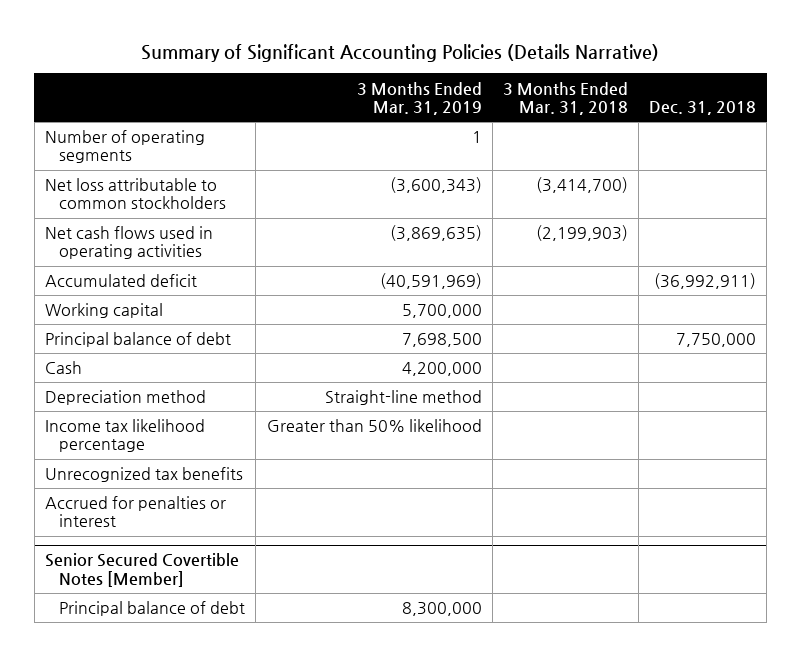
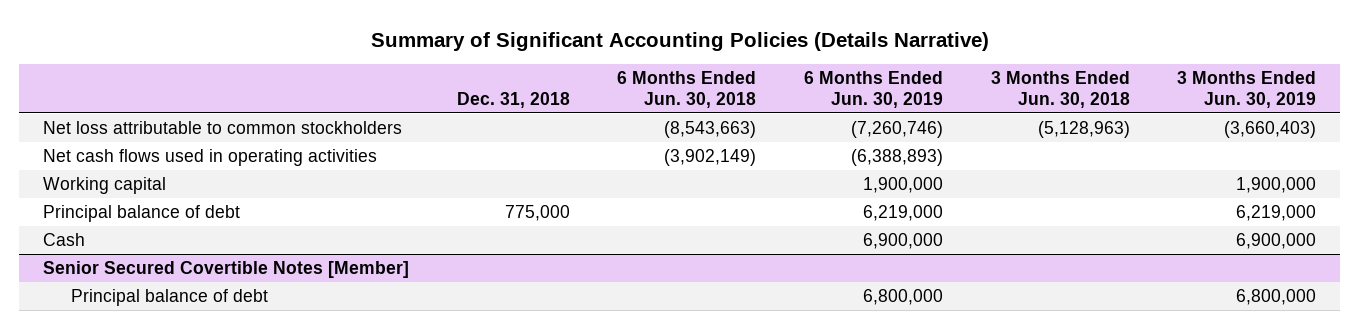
- | 3 Months Ended Mar. 31, 2019 | 3 Months Ended Mar. 31, 2018 | Dec. 31, 2018
+ | Dec. 31, 2018 | 6 Months Ended Jun. 30, 2018 | 6 Months Ended Jun. 30, 2019 | 3 Months Ended Jun. 30, 2018 | 3 Months Ended Jun. 30, 2019
- Number of operating segments | 1 | |
- Accumulated deficit | (40,591,969) | | (36,992,911)
- Principal balance of debt | 7,698,500 | | 7,750,000
+ Principal balance of debt | 775,000 | | 6,219,000 | | 6,219,000
- Depreciation method | Straight-line method | |
- Income tax likelihood percentage | Greater than 50% likelihood | |
- Unrecognized tax benefits
- Accrued for penalties or interest

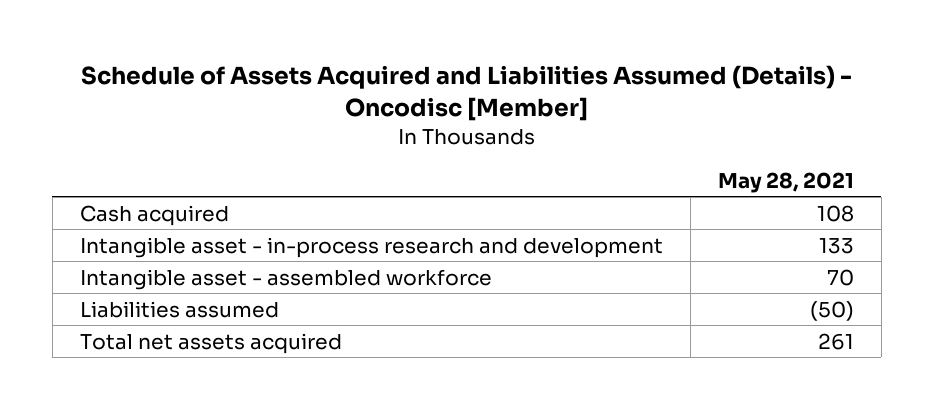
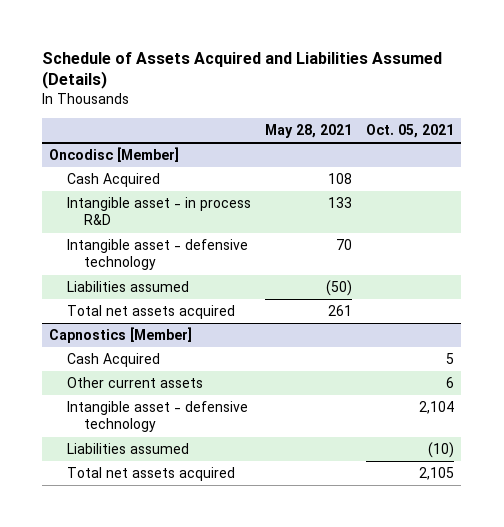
- Schedule of Assets Acquired and Liabilities Assumed (Details) - Oncodisc [Member]
+ Schedule of Assets Acquired and Liabilities Assumed (Details)
- | May 28, 2021
+ | May 28, 2021 | Oct. 05, 2021
- Cash acquired | 108
- Intangible asset - in-process research and development | 133
- Intangible asset - assembled workforce | 70
+ Oncodisc [Member]
+ Cash Acquired | 108 |
+ Intangible asset - in process R&D | 133 |
+ Intangible asset - defensive technology | 70 |
+ Capnostics [Member]
+ Cash Acquired | | 5
+ Other current assets | | 6
+ Intangible asset - defensive technology | | 2,104
+ Liabilities assumed | | (10)
+ Total net assets acquired | | 2,105

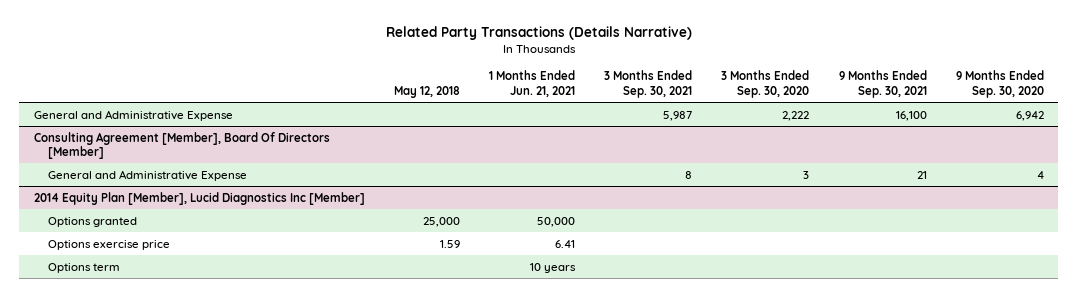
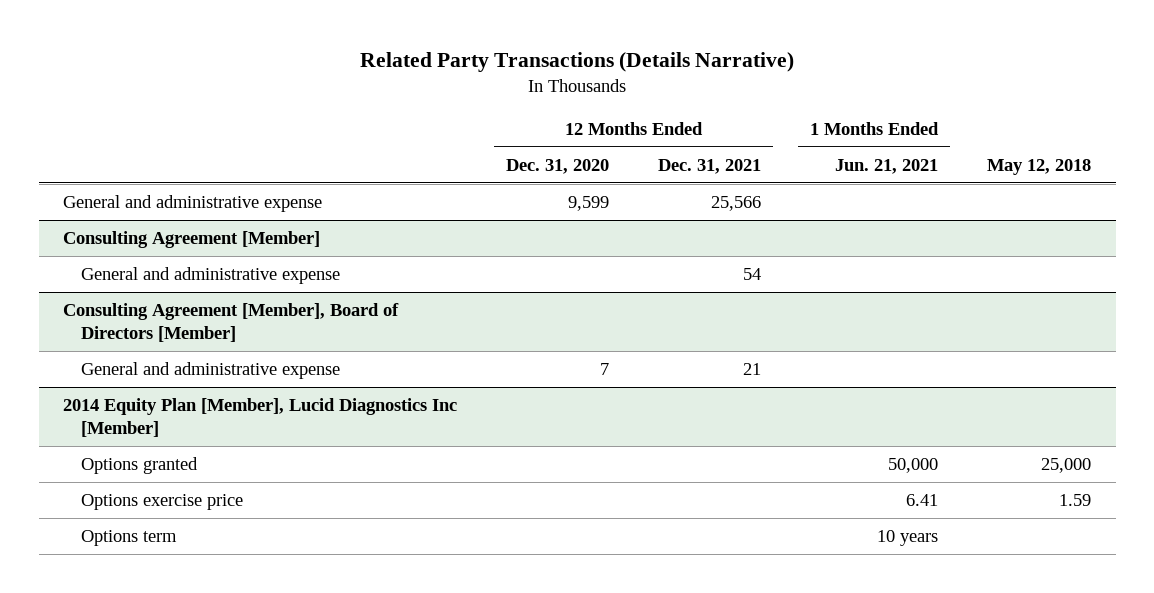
- | May 12, 2018 | 1 Months Ended Jun. 21, 2021 | 3 Months Ended Sep. 30, 2021 | 3 Months Ended Sep. 30, 2020 | 9 Months Ended Sep. 30, 2021 | 9 Months Ended Sep. 30, 2020
+ | 12 Months Ended Dec. 31, 2020 | 12 Months Ended Dec. 31, 2021 | 1 Months Ended Jun. 21, 2021 | May 12, 2018
- General and Administrative Expense | | | 5,987 | 2,222 | 16,100 | 6,942
- Consulting Agreement [Member], Board Of Directors [Member]
- General and Administrative Expense | | | 8 | 3 | 21 | 4
+ General and administrative expense | 9,599 | 25,566 | |
+ Consulting Agreement [Member]
+ General and administrative expense | | 54 | |
+ Consulting Agreement [Member], Board of Directors [Member]
+ General and administrative expense | 7 | 21 | |

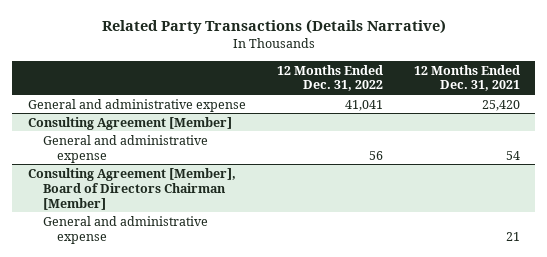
- | 12 Months Ended Dec. 31, 2020 | 12 Months Ended Dec. 31, 2021 | 1 Months Ended Jun. 21, 2021 | May 12, 2018
+ | 12 Months Ended Dec. 31, 2022 | 12 Months Ended Dec. 31, 2021
- General and administrative expense | 9,599 | 25,566 | |
+ General and administrative expense | 41,041 | 25,420
- Consulting Agreement [Member], Board of Directors [Member]
+ Consulting Agreement [Member], Board of Directors Chairman [Member]
- 2014 Equity Plan [Member], Lucid Diagnostics Inc [Member]
- Options granted | | | 50,000 | 25,000
- Options exercise price | | | 6.41 | 1.59
- Options term | | | 10 years |

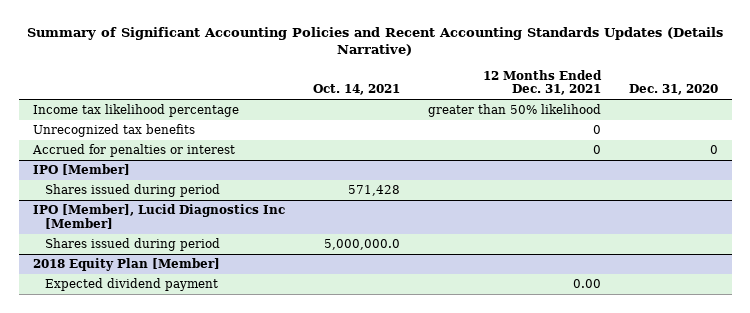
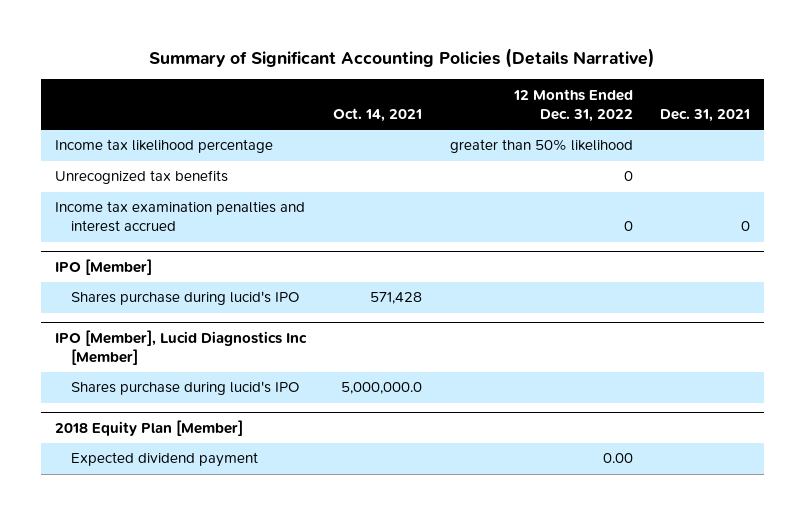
- Summary of Significant Accounting Policies and Recent Accounting Standards Updates (Details Narrative)
+ Summary of Significant Accounting Policies (Details Narrative)
- | Oct. 14, 2021 | 12 Months Ended Dec. 31, 2021 | Dec. 31, 2020
+ | Oct. 14, 2021 | 12 Months Ended Dec. 31, 2022 | Dec. 31, 2021
- Accrued for penalties or interest | | 0 | 0
+ Income tax examination penalties and interest accrued | | 0 | 0
@ IPO [Member]
- Shares issued during period | 571,428 | |
+ Shares purchase during lucid's IPO | 571,428 | |
@ IPO [Member], Lucid Diagnostics Inc [Member]
- Shares issued during period | 5,000,000.0 | |
+ Shares purchase during lucid's IPO | 5,000,000.0 | |

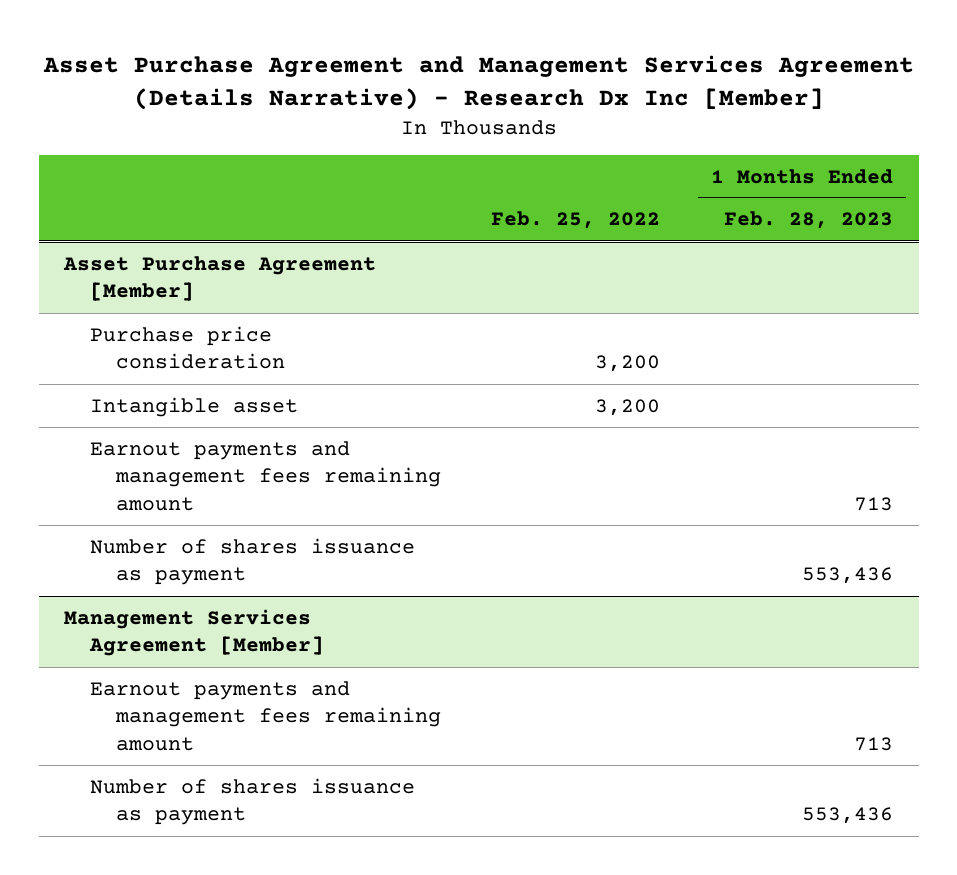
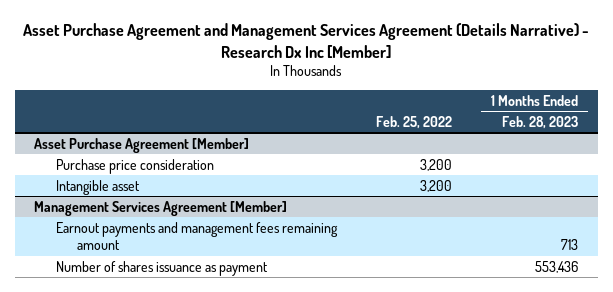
@ Asset Purchase Agreement [Member]
- Earnout payments and management fees remaining amount | | 713
- Number of shares issuance as payment | | 553,436

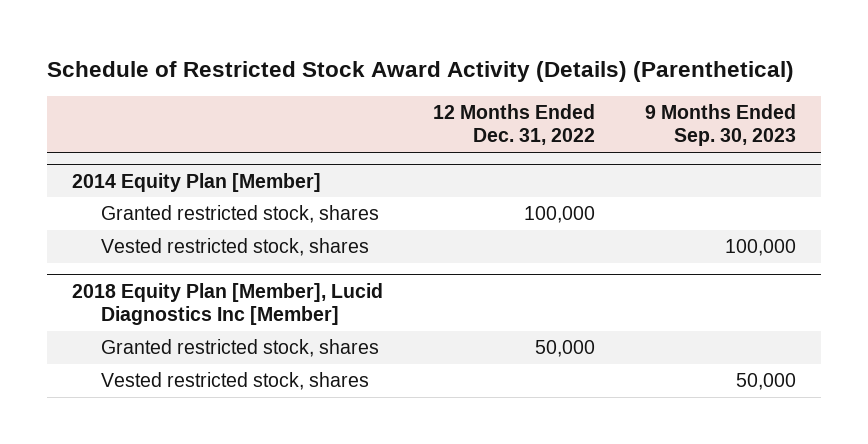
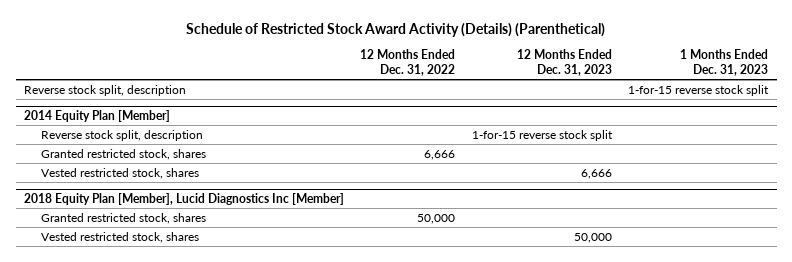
- | 12 Months Ended Dec. 31, 2022 | 9 Months Ended Sep. 30, 2023
+ | 12 Months Ended Dec. 31, 2022 | 12 Months Ended Dec. 31, 2023 | 1 Months Ended Dec. 31, 2023
+ Reverse stock split, description | | | 1-for-15 reverse stock split
@ 2014 Equity Plan [Member]
- Granted restricted stock, shares | 100,000 |
+ Reverse stock split, description | | 1-for-15 reverse stock split |
+ Granted restricted stock, shares | 6,666 | |

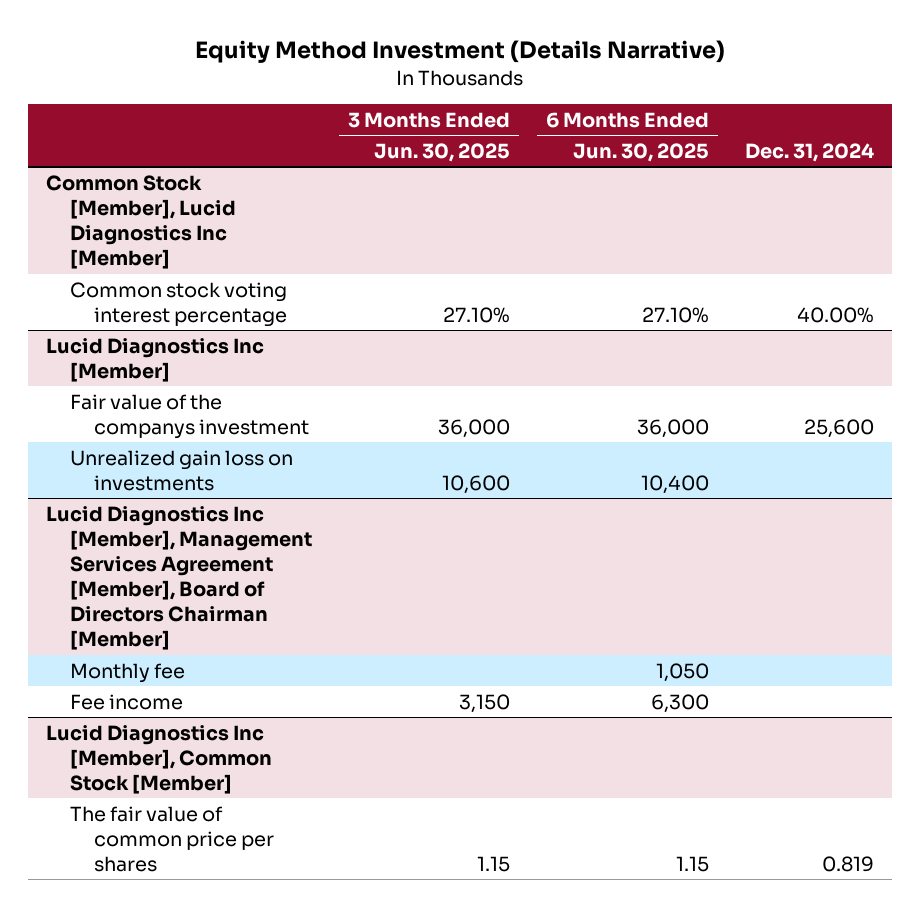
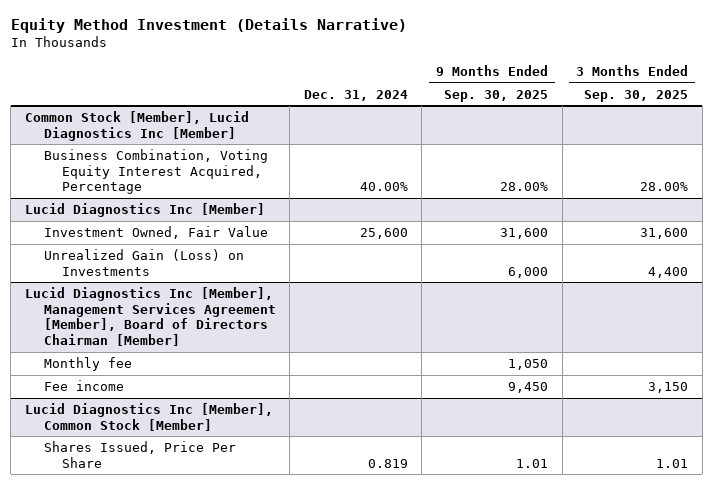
- | 3 Months Ended Jun. 30, 2025 | 6 Months Ended Jun. 30, 2025 | Dec. 31, 2024
+ | Dec. 31, 2024 | 9 Months Ended Sep. 30, 2025 | 3 Months Ended Sep. 30, 2025
@ Common Stock [Member], Lucid Diagnostics Inc [Member]
- Common stock voting interest percentage | 27.10% | 27.10% | 40.00%
+ Business Combination, Voting Equity Interest Acquired, Percentage | 40.00% | 28.00% | 28.00%
@ Lucid Diagnostics Inc [Member]
- Fair value of the companys investment | 36,000 | 36,000 | 25,600
- Unrealized gain loss on investments | 10,600 | 10,400 |
+ Investment Owned, Fair Value | 25,600 | 31,600 | 31,600
+ Unrealized Gain (Loss) on Investments | | 6,000 | 4,400
@ Lucid Diagnostics Inc [Member], Common Stock [Member]
- The fair value of common price per shares | 1.15 | 1.15 | 0.819
+ Shares Issued, Price Per Share | 0.819 | 1.01 | 1.01

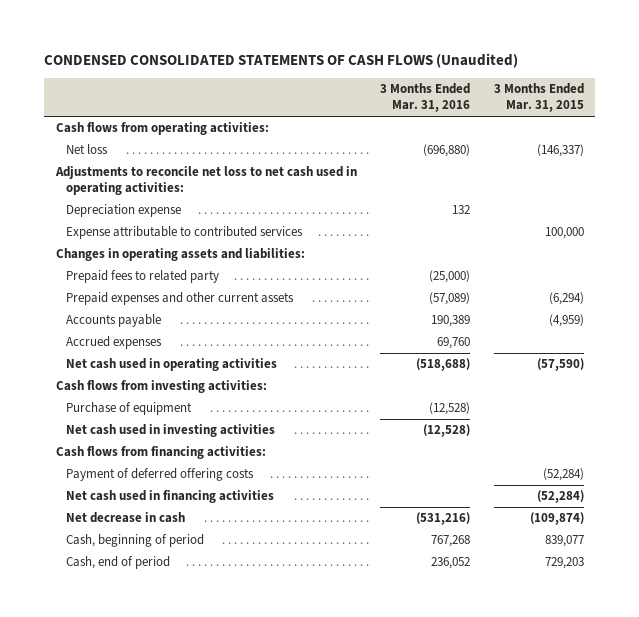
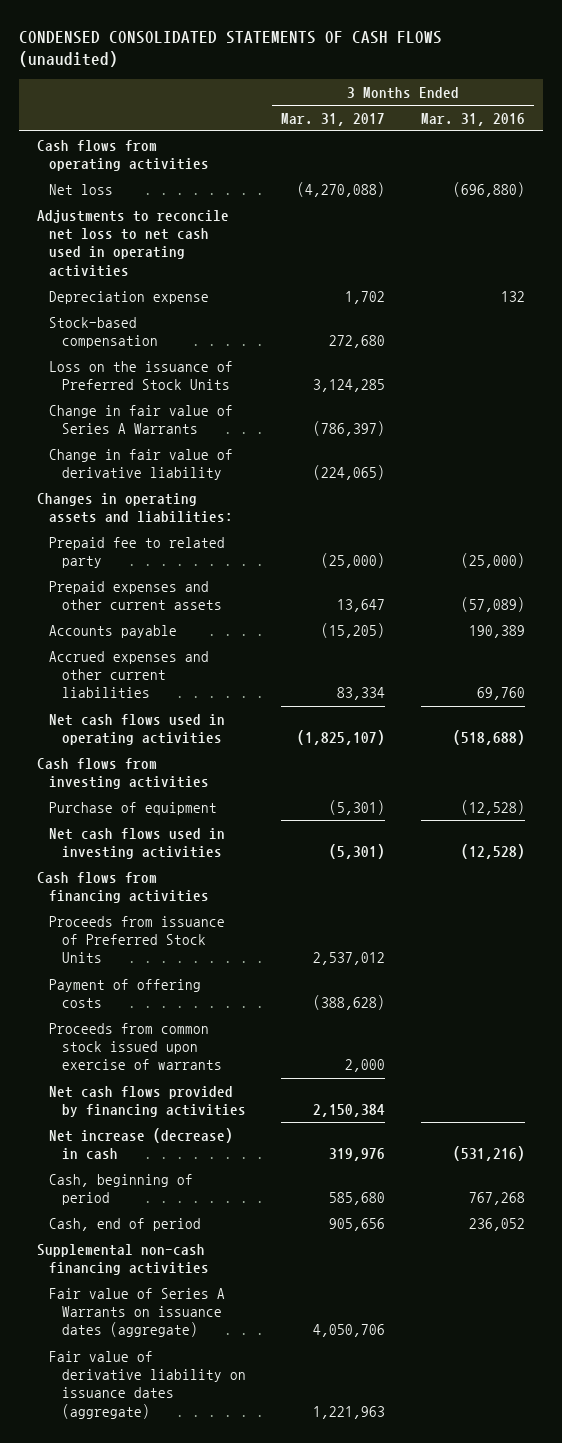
- CONDENSED CONSOLIDATED STATEMENTS OF CASH FLOWS (Unaudited)
+ CONDENSED CONSOLIDATED STATEMENTS OF CASH FLOWS (unaudited)
- | 3 Months Ended Mar. 31, 2016 | 3 Months Ended Mar. 31, 2015
+ | 3 Months Ended Mar. 31, 2017 | 3 Months Ended Mar. 31, 2016
- Cash flows from operating activities:
+ Cash flows from operating activities
- Adjustments to reconcile net loss to net cash used in operating activities:
+ Adjustments to reconcile net loss to net cash used in operating activities
- Expense attributable to contributed services | | 100,000
+ Stock-based compensation | 272,680 |
+ Loss on the issuance of Preferred Stock Units | 3,124,285 |
+ Change in fair value of Series A Warrants | (786,397) |
+ Change in fair value of derivative liability | (224,065) |
- Prepaid fees to related party | (25,000) |
+ Prepaid fee to related party | (25,000) | (25,000)
- Accrued expenses | 69,760 |
- Net cash used in operating activities | (518,688) | (57,590)
- Cash flows from investing activities:
+ Accrued expenses and other current liabilities | 83,334 | 69,760
+ Net cash flows used in operating activities | (1,825,107) | (518,688)
+ Cash flows from investing activities
- Net cash used in investing activities | (12,528) |
- Cash flows from financing activities:
- Payment of deferred offering costs | | (52,284)
- Net cash used in financing activities | | (52,284)
- Net decrease in cash | (531,216) | (109,874)
+ Net cash flows used in investing activities | (5,301) | (12,528)
+ Cash flows from financing activities
+ Proceeds from issuance of Preferred Stock Units | 2,537,012 |
+ Payment of offering costs | (388,628) |
+ Proceeds from common stock issued upon exercise of warrants | 2,000 |
+ Net cash flows provided by financing activities | 2,150,384 |
+ Net increase (decrease) in cash | 319,976 | (531,216)
+ Supplemental non-cash financing activities
+ Fair value of Series A Warrants on issuance dates (aggregate) | 4,050,706 |
+ Fair value of derivative liability on issuance dates (aggregate) | 1,221,963 |

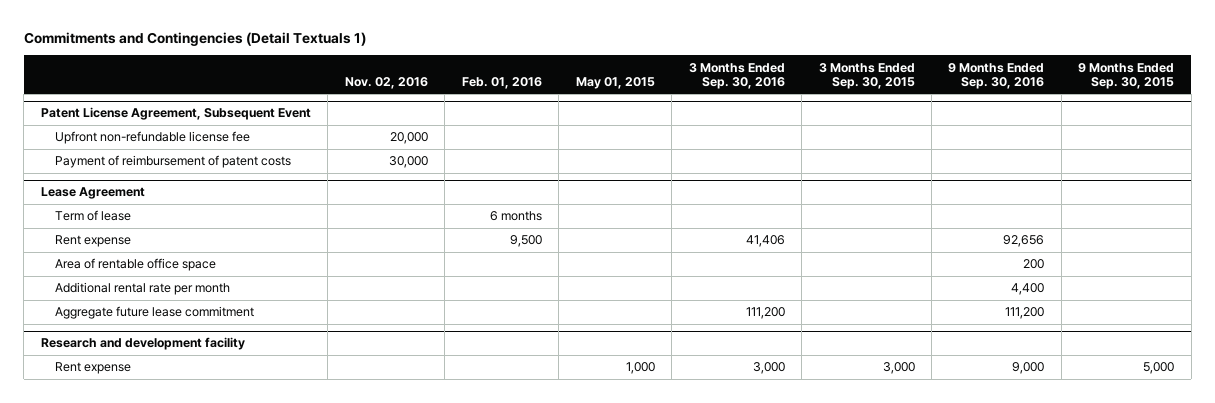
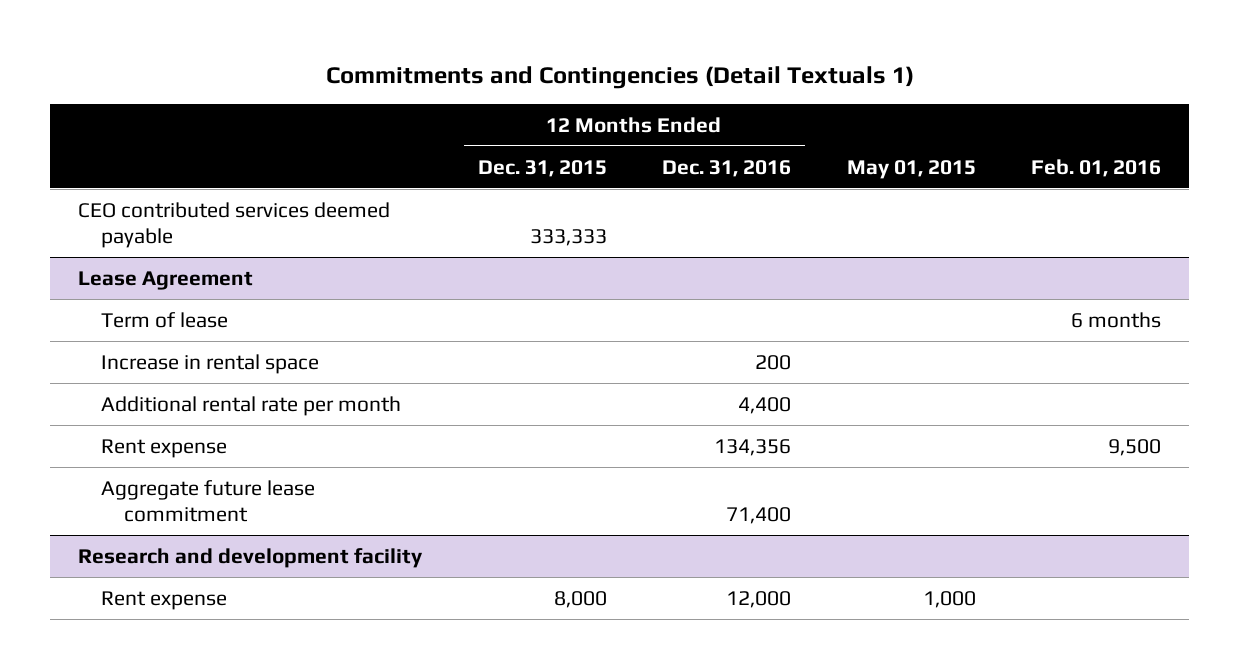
- | Nov. 02, 2016 | Feb. 01, 2016 | May 01, 2015 | 3 Months Ended Sep. 30, 2016 | 3 Months Ended Sep. 30, 2015 | 9 Months Ended Sep. 30, 2016 | 9 Months Ended Sep. 30, 2015
+ | 12 Months Ended Dec. 31, 2015 | 12 Months Ended Dec. 31, 2016 | May 01, 2015 | Feb. 01, 2016
- Patent License Agreement, Subsequent Event
- Upfront non-refundable license fee | 20,000 | | | | | |
- Payment of reimbursement of patent costs | 30,000 | | | | | |
+ CEO contributed services deemed payable | 333,333 | | |
@ Lease Agreement
- Area of rentable office space | | | | | | 200 |
+ Increase in rental space | | 200 | |
moved down: Rent expense | | 134,356 | | 9,500

